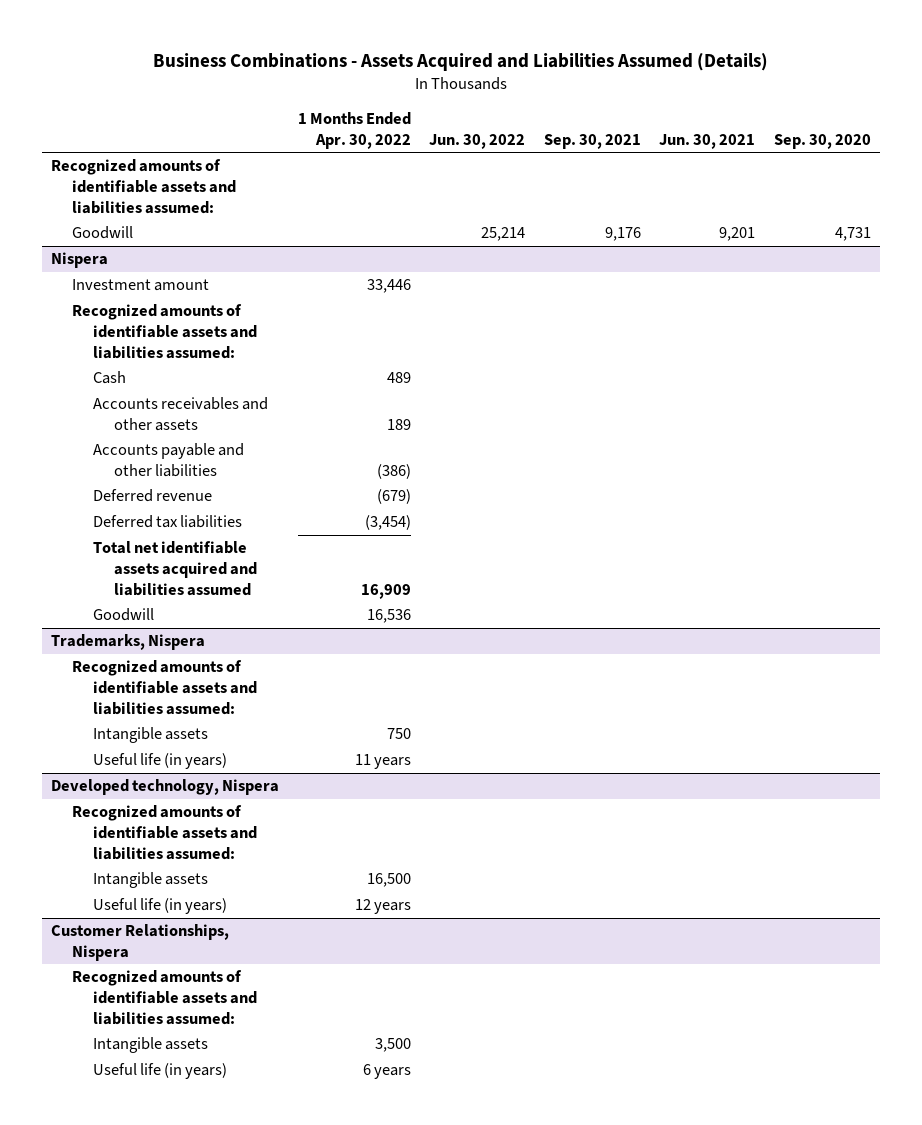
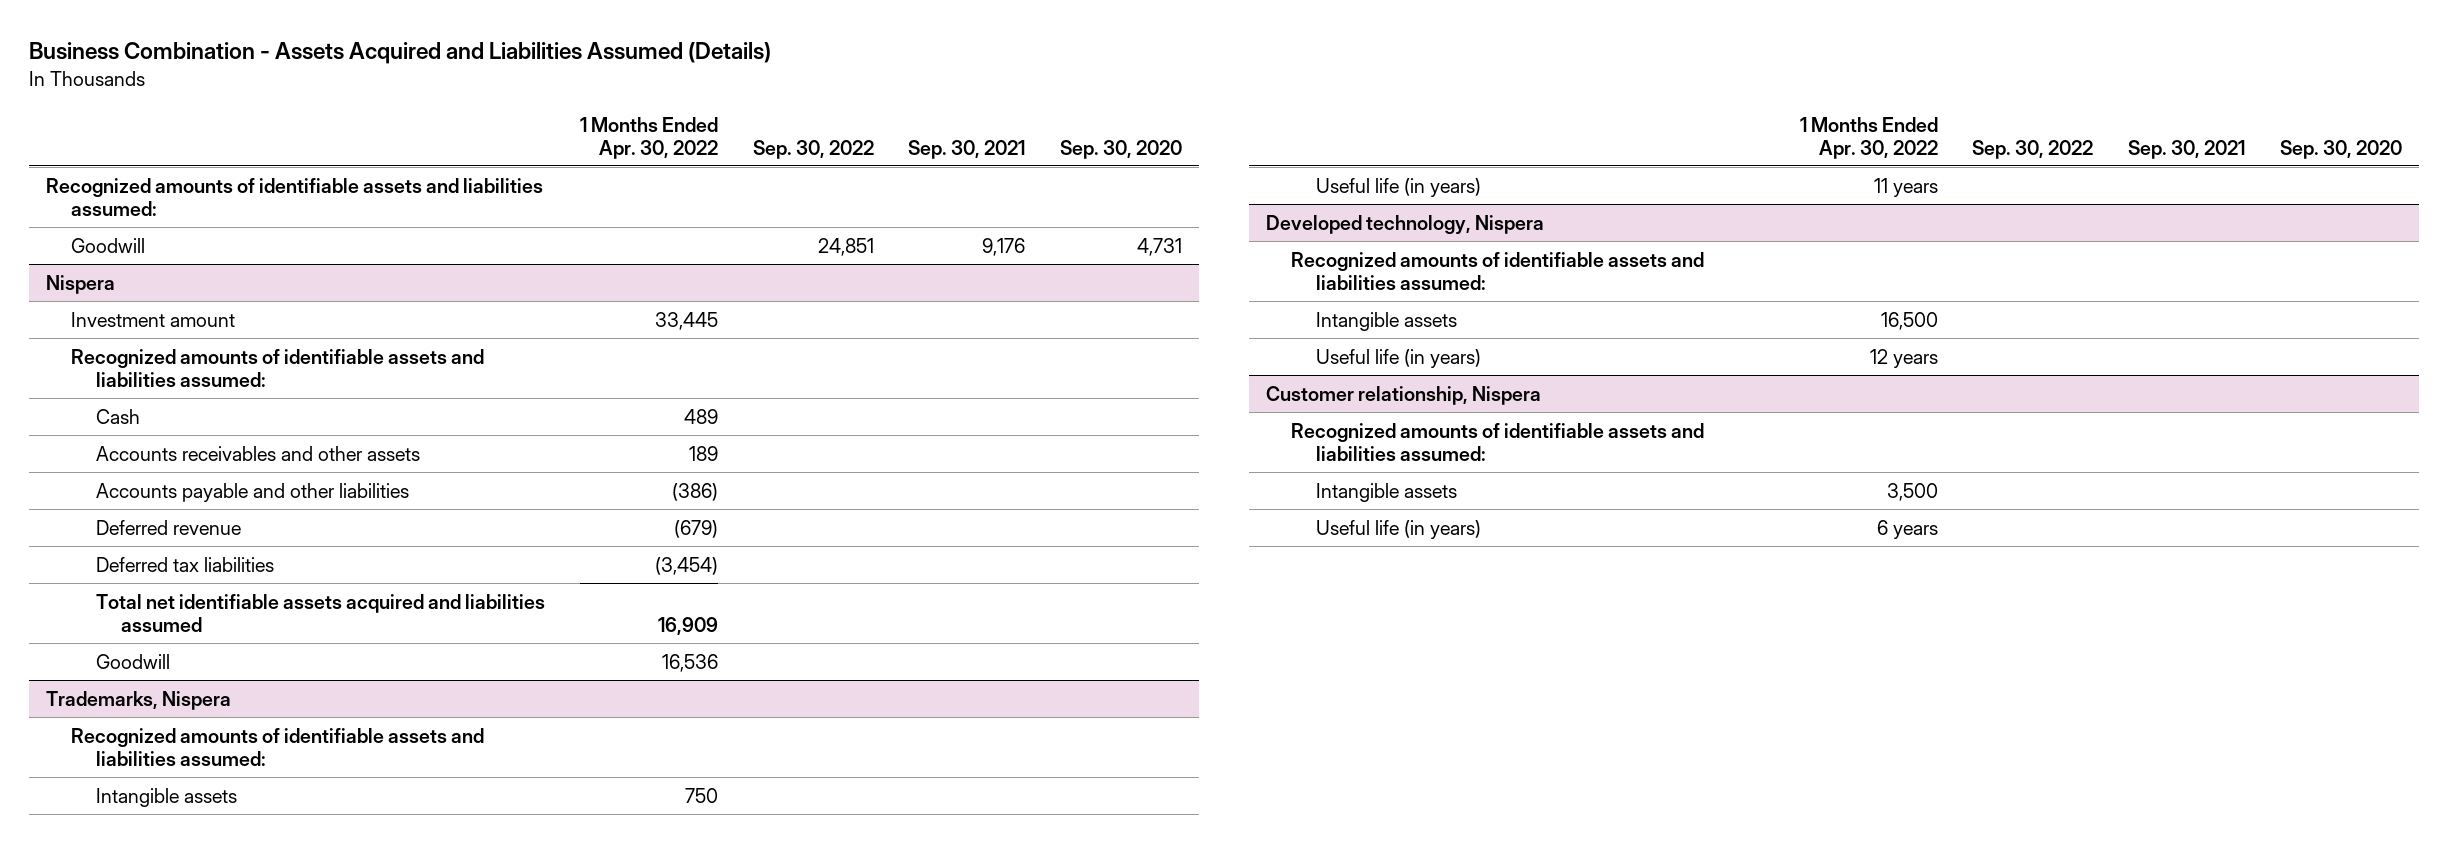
- Business Combinations - Assets Acquired and Liabilities Assumed (Details)
+ Business Combination - Assets Acquired and Liabilities Assumed (Details)
- | 1 Months Ended Apr. 30, 2022 | Jun. 30, 2022 | Sep. 30, 2021 | Jun. 30, 2021 | Sep. 30, 2020
+ | 1 Months Ended Apr. 30, 2022 | Sep. 30, 2022 | Sep. 30, 2021 | Sep. 30, 2020
@ Nispera
- Investment amount | 33,446 | | | |
+ Investment amount | 33,445 | | |
- Customer Relationships, Nispera
+ Customer relationship, Nispera

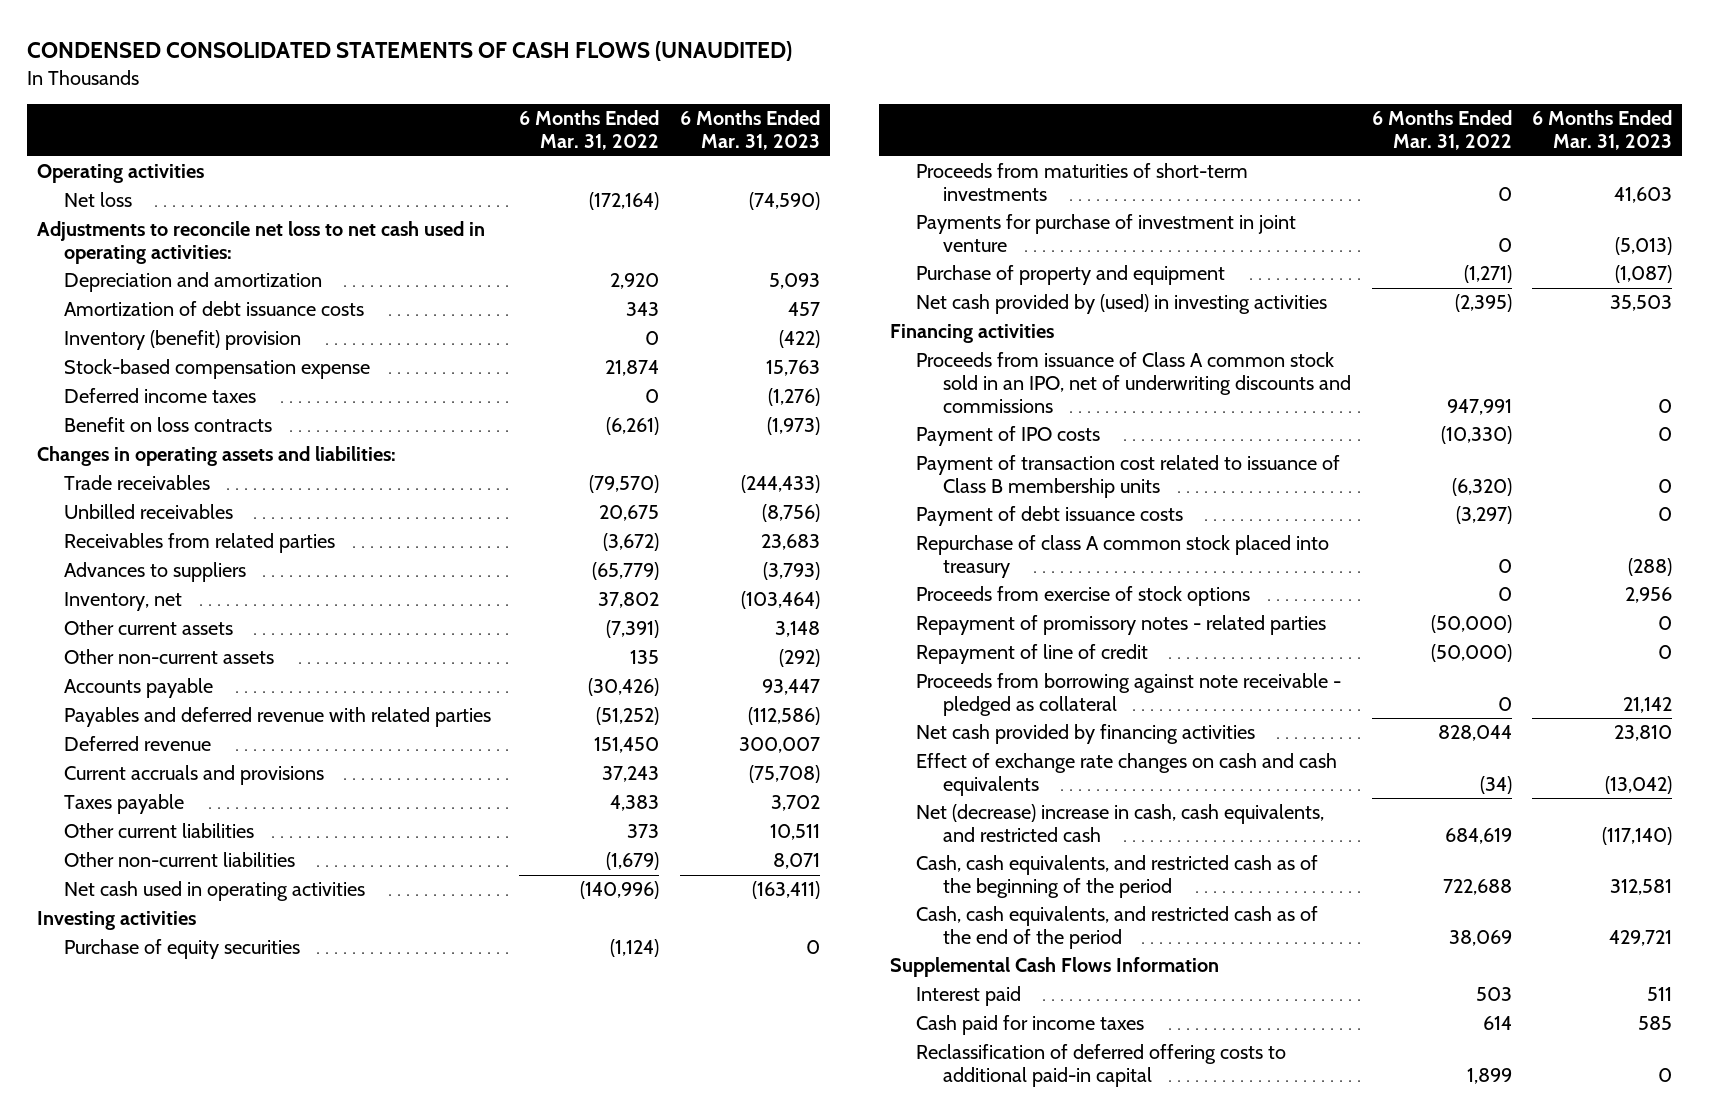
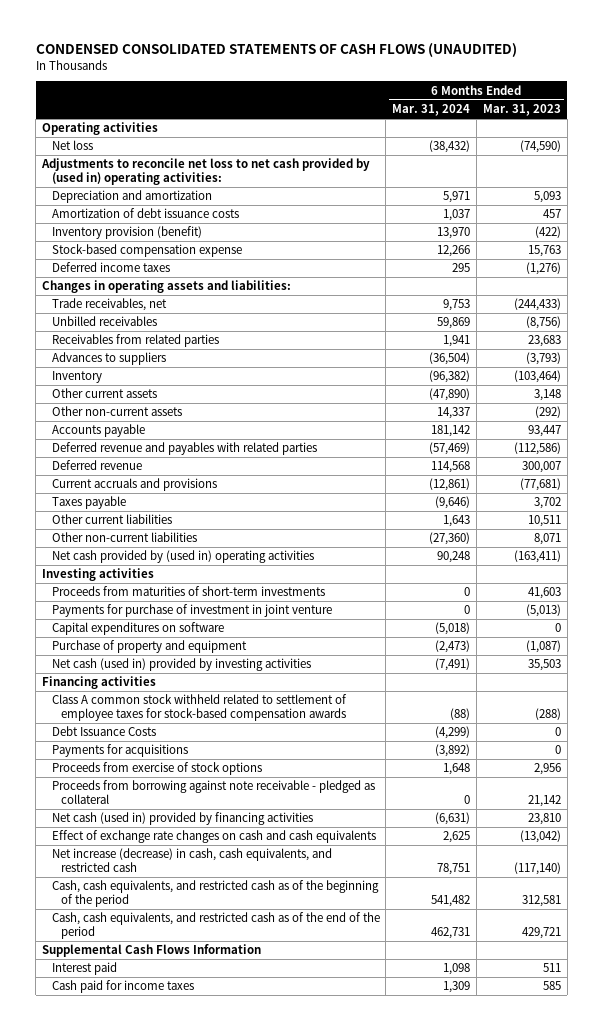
- | 6 Months Ended Mar. 31, 2022 | 6 Months Ended Mar. 31, 2023
+ | 6 Months Ended Mar. 31, 2024 | 6 Months Ended Mar. 31, 2023
- Adjustments to reconcile net loss to net cash used in operating activities:
+ Adjustments to reconcile net loss to net cash provided by (used in) operating activities:
- Inventory (benefit) provision | 0 | (422)
+ Inventory provision (benefit) | 13,970 | (422)
- Benefit on loss contracts | (6,261) | (1,973)
- Trade receivables | (79,570) | (244,433)
+ Trade receivables, net | 9,753 | (244,433)
- Inventory, net | 37,802 | (103,464)
+ Inventory | (96,382) | (103,464)
- Payables and deferred revenue with related parties | (51,252) | (112,586)
+ Deferred revenue and payables with related parties | (57,469) | (112,586)
- Current accruals and provisions | 37,243 | (75,708)
+ Current accruals and provisions | (12,861) | (77,681)
- Net cash used in operating activities | (140,996) | (163,411)
+ Net cash provided by (used in) operating activities | 90,248 | (163,411)
- Purchase of equity securities | (1,124) | 0
+ Capital expenditures on software | (5,018) | 0
- Net cash provided by (used) in investing activities | (2,395) | 35,503
+ Net cash (used in) provided by investing activities | (7,491) | 35,503
- Proceeds from issuance of Class A common stock sold in an IPO, net of underwriting discounts and commissions | 947,991 | 0
- Payment of IPO costs | (10,330) | 0
- Payment of transaction cost related to issuance of Class B membership units | (6,320) | 0
- Payment of debt issuance costs | (3,297) | 0
- Repurchase of class A common stock placed into treasury | 0 | (288)
+ Class A common stock withheld related to settlement of employee taxes for stock-based compensation awards | (88) | (288)
+ Debt Issuance Costs | (4,299) | 0
+ Payments for acquisitions | (3,892) | 0
- Repayment of promissory notes - related parties | (50,000) | 0
- Repayment of line of credit | (50,000) | 0
- Net cash provided by financing activities | 828,044 | 23,810
+ Net cash (used in) provided by financing activities | (6,631) | 23,810
- Net (decrease) increase in cash, cash equivalents, and restricted cash | 684,619 | (117,140)
+ Net increase (decrease) in cash, cash equivalents, and restricted cash | 78,751 | (117,140)
- Reclassification of deferred offering costs to additional paid-in capital | 1,899 | 0

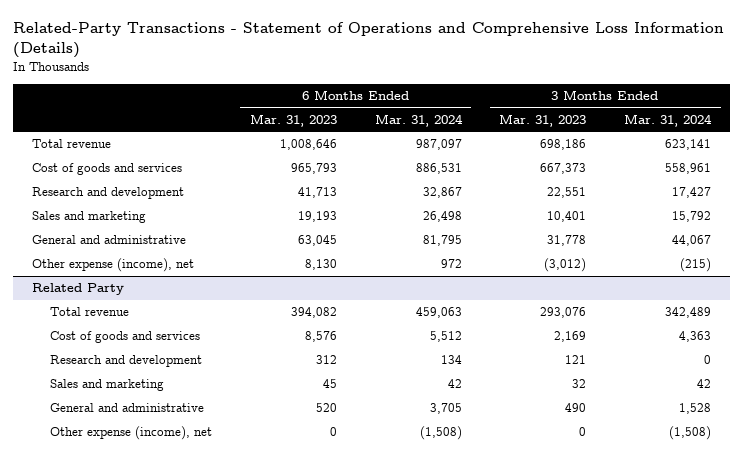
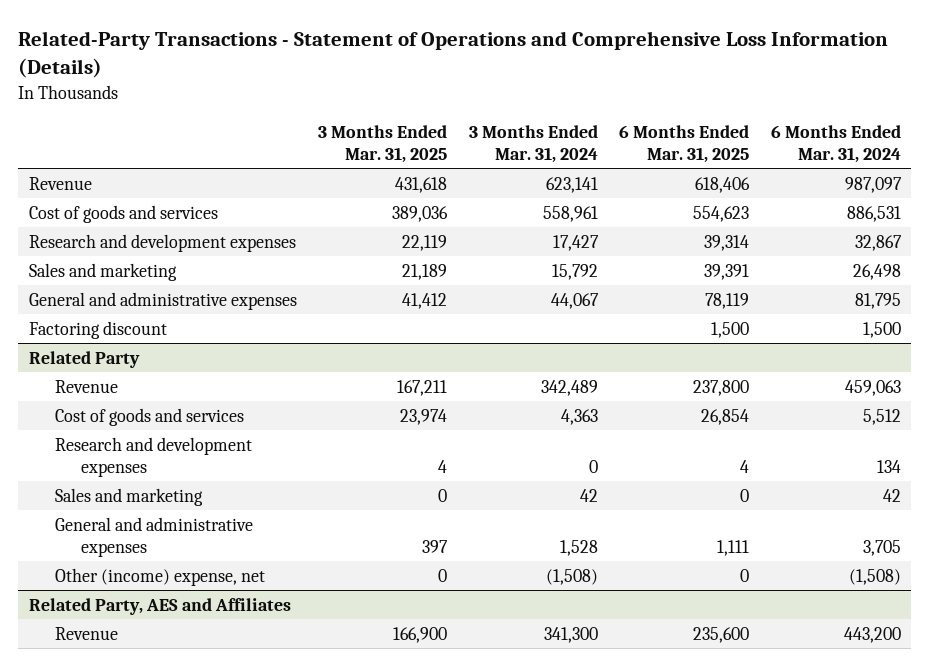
- | 6 Months Ended Mar. 31, 2023 | 6 Months Ended Mar. 31, 2024 | 3 Months Ended Mar. 31, 2023 | 3 Months Ended Mar. 31, 2024
+ | 3 Months Ended Mar. 31, 2025 | 3 Months Ended Mar. 31, 2024 | 6 Months Ended Mar. 31, 2025 | 6 Months Ended Mar. 31, 2024
- Total revenue | 1,008,646 | 987,097 | 698,186 | 623,141
+ Revenue | 431,618 | 623,141 | 618,406 | 987,097
- Research and development | 41,713 | 32,867 | 22,551 | 17,427
+ Research and development expenses | 22,119 | 17,427 | 39,314 | 32,867
- General and administrative | 63,045 | 81,795 | 31,778 | 44,067
- Other expense (income), net | 8,130 | 972 | (3,012) | (215)
+ General and administrative expenses | 41,412 | 44,067 | 78,119 | 81,795
+ Factoring discount | | | 1,500 | 1,500
@ Related Party
- Total revenue | 394,082 | 459,063 | 293,076 | 342,489
+ Revenue | 167,211 | 342,489 | 237,800 | 459,063
- Research and development | 312 | 134 | 121 | 0
+ Research and development expenses | 4 | 0 | 4 | 134
- General and administrative | 520 | 3,705 | 490 | 1,528
- Other expense (income), net | 0 | (1,508) | 0 | (1,508)
+ General and administrative expenses | 397 | 1,528 | 1,111 | 3,705
+ Other (income) expense, net | 0 | (1,508) | 0 | (1,508)
+ Related Party, AES and Affiliates
+ Revenue | 166,900 | 341,300 | 235,600 | 443,200

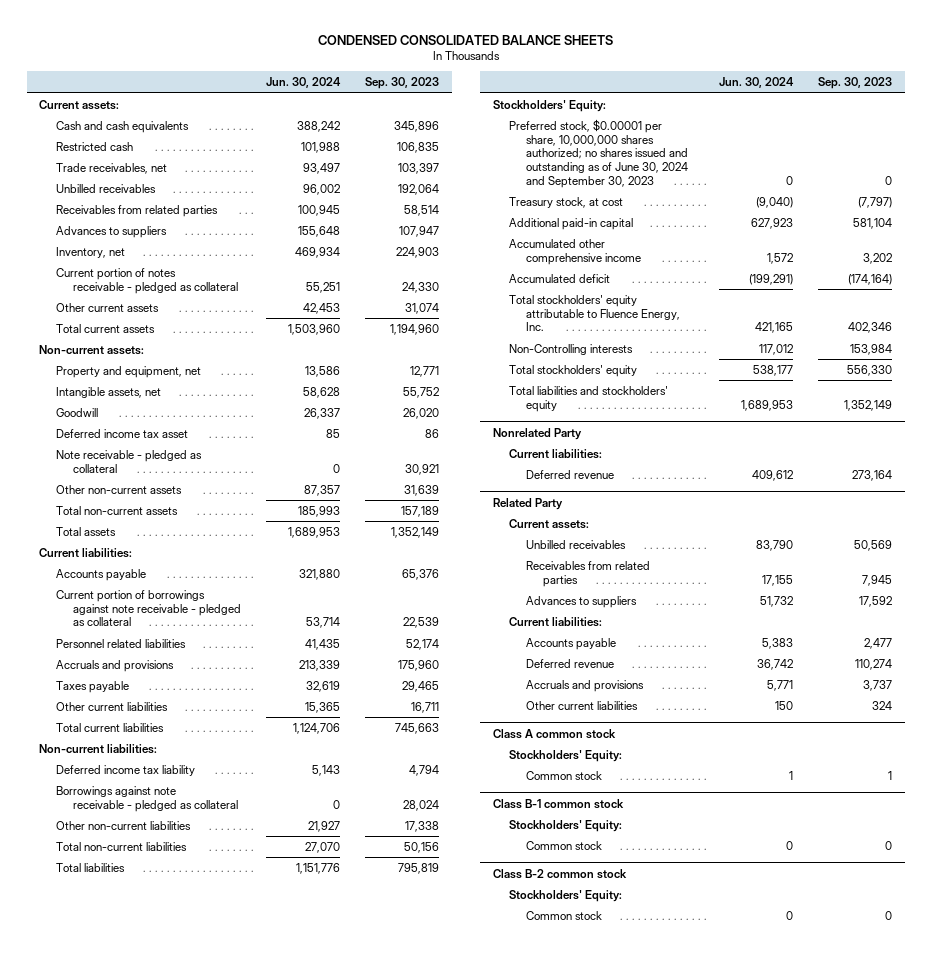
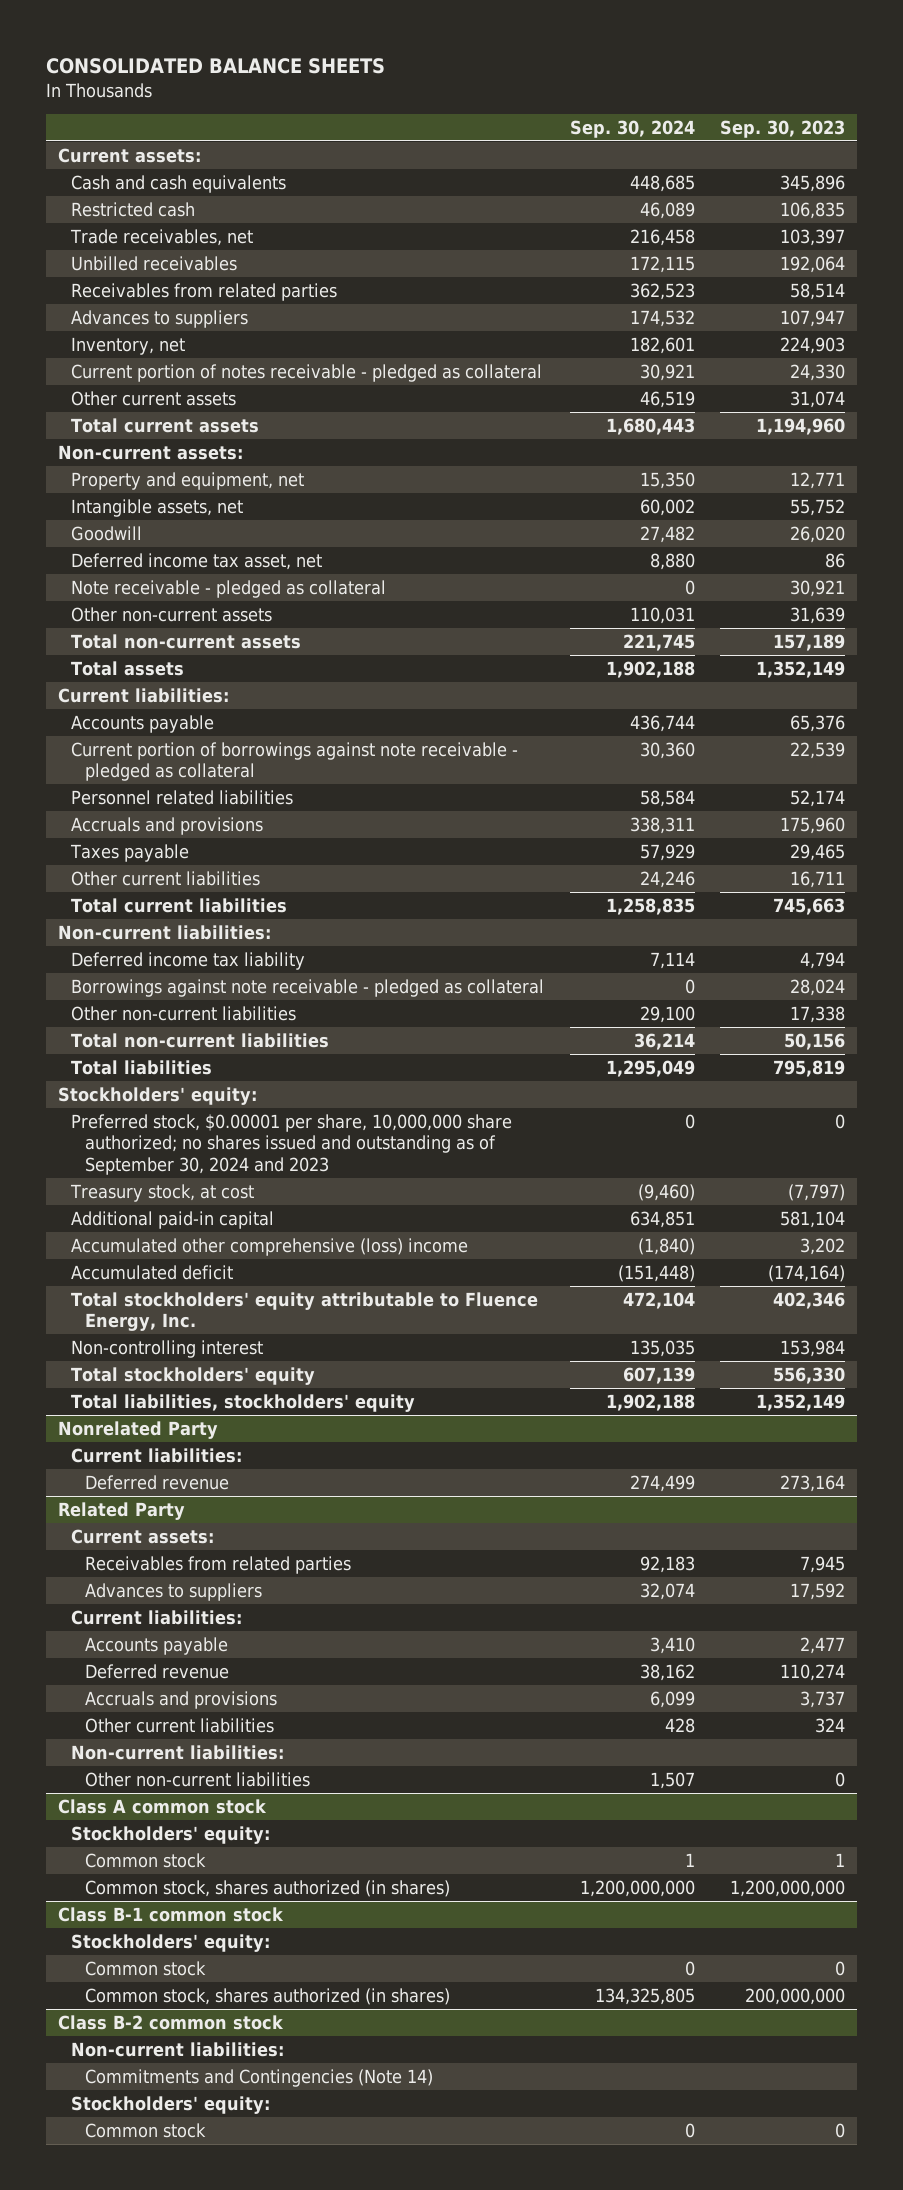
- CONDENSED CONSOLIDATED BALANCE SHEETS
+ CONSOLIDATED BALANCE SHEETS
- | Jun. 30, 2024 | Sep. 30, 2023
+ | Sep. 30, 2024 | Sep. 30, 2023
- Deferred income tax asset | 85 | 86
+ Deferred income tax asset, net | 8,880 | 86
- Stockholders' Equity:
- Preferred stock, $0.00001 per share, 10,000,000 shares authorized; no shares issued and outstanding as of June 30, 2024 and September 30, 2023 | 0 | 0
+ Stockholders' equity:
+ Preferred stock, $0.00001 per share, 10,000,000 share authorized; no shares issued and outstanding as of September 30, 2024 and 2023 | 0 | 0
- Accumulated other comprehensive income | 1,572 | 3,202
+ Accumulated other comprehensive (loss) income | (1,840) | 3,202
- Non-Controlling interests | 117,012 | 153,984
+ Non-controlling interest | 135,035 | 153,984
- Total liabilities and stockholders' equity | 1,689,953 | 1,352,149
+ Total liabilities, stockholders' equity | 1,902,188 | 1,352,149
@ Related Party
- Unbilled receivables | 83,790 | 50,569
+ Non-current liabilities:
+ Other non-current liabilities | 1,507 | 0
@ Class A common stock
- Stockholders' Equity:
+ Stockholders' equity:
+ Common stock, shares authorized (in shares) | 1,200,000,000 | 1,200,000,000
@ Class B-1 common stock
- Stockholders' Equity:
+ Stockholders' equity:
+ Common stock, shares authorized (in shares) | 134,325,805 | 200,000,000
@ Class B-2 common stock
- Stockholders' Equity:
+ Non-current liabilities:
+ Commitments and Contingencies (Note 14)
+ Stockholders' equity:

